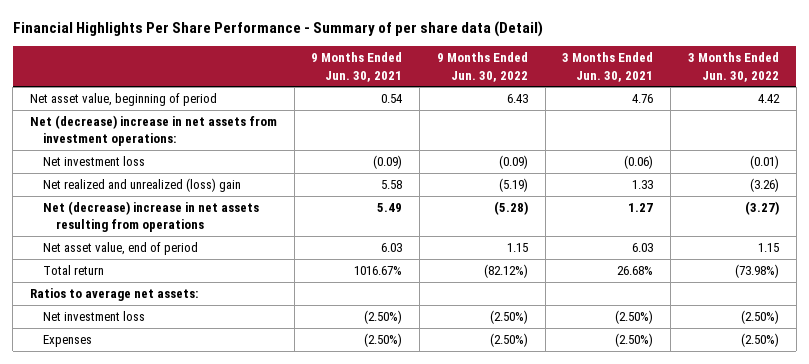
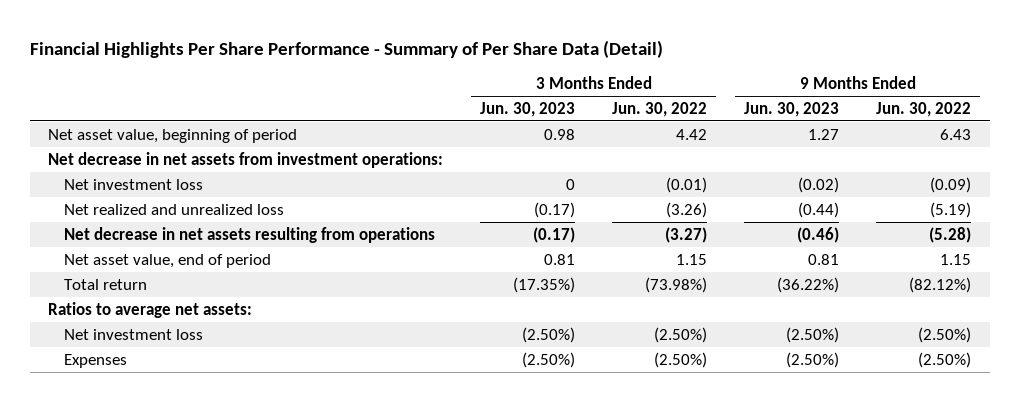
- Financial Highlights Per Share Performance - Summary of per share data (Detail)
+ Financial Highlights Per Share Performance - Summary of Per Share Data (Detail)
- | 9 Months Ended Jun. 30, 2021 | 9 Months Ended Jun. 30, 2022 | 3 Months Ended Jun. 30, 2021 | 3 Months Ended Jun. 30, 2022
+ | 3 Months Ended Jun. 30, 2023 | 3 Months Ended Jun. 30, 2022 | 9 Months Ended Jun. 30, 2023 | 9 Months Ended Jun. 30, 2022
- Net (decrease) increase in net assets from investment operations:
+ Net decrease in net assets from investment operations:
- Net realized and unrealized (loss) gain | 5.58 | (5.19) | 1.33 | (3.26)
- Net (decrease) increase in net assets resulting from operations | 5.49 | (5.28) | 1.27 | (3.27)
+ Net realized and unrealized loss | (0.17) | (3.26) | (0.44) | (5.19)
+ Net decrease in net assets resulting from operations | (0.17) | (3.27) | (0.46) | (5.28)

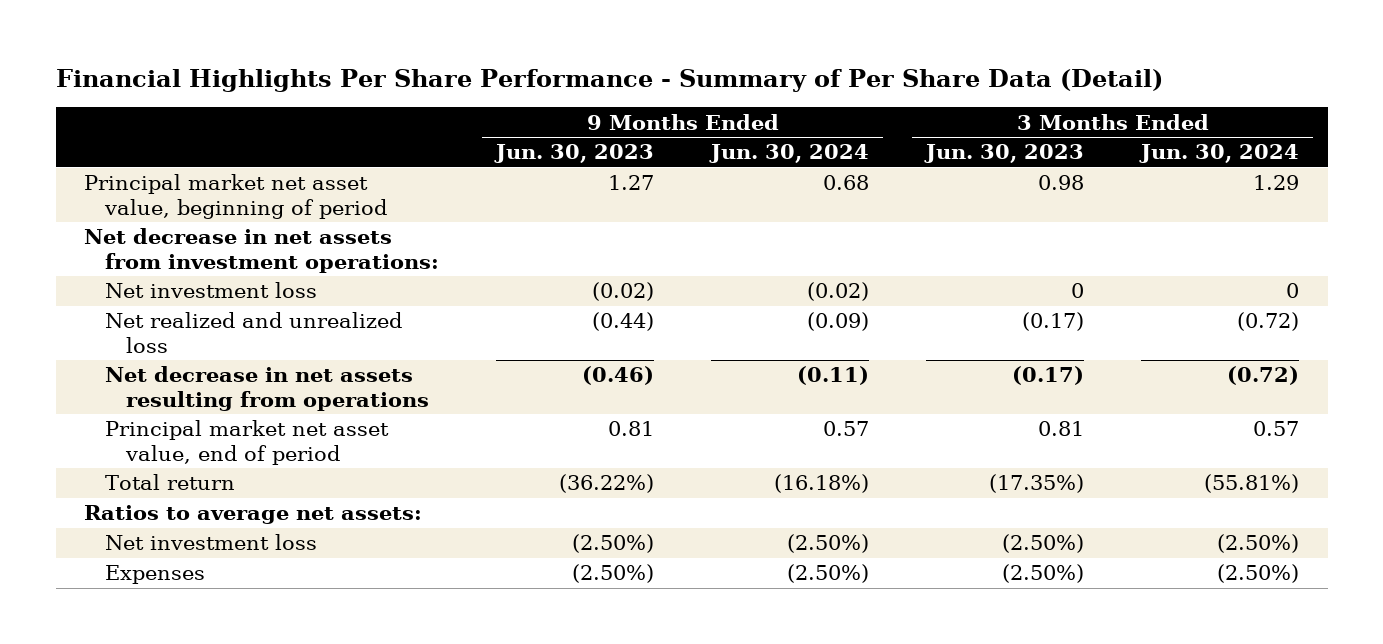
- | 3 Months Ended Jun. 30, 2023 | 3 Months Ended Jun. 30, 2022 | 9 Months Ended Jun. 30, 2023 | 9 Months Ended Jun. 30, 2022
+ | 9 Months Ended Jun. 30, 2023 | 9 Months Ended Jun. 30, 2024 | 3 Months Ended Jun. 30, 2023 | 3 Months Ended Jun. 30, 2024
- Net asset value, beginning of period | 0.98 | 4.42 | 1.27 | 6.43
+ Principal market net asset value, beginning of period | 1.27 | 0.68 | 0.98 | 1.29
- Net asset value, end of period | 0.81 | 1.15 | 0.81 | 1.15
+ Principal market net asset value, end of period | 0.81 | 0.57 | 0.81 | 0.57

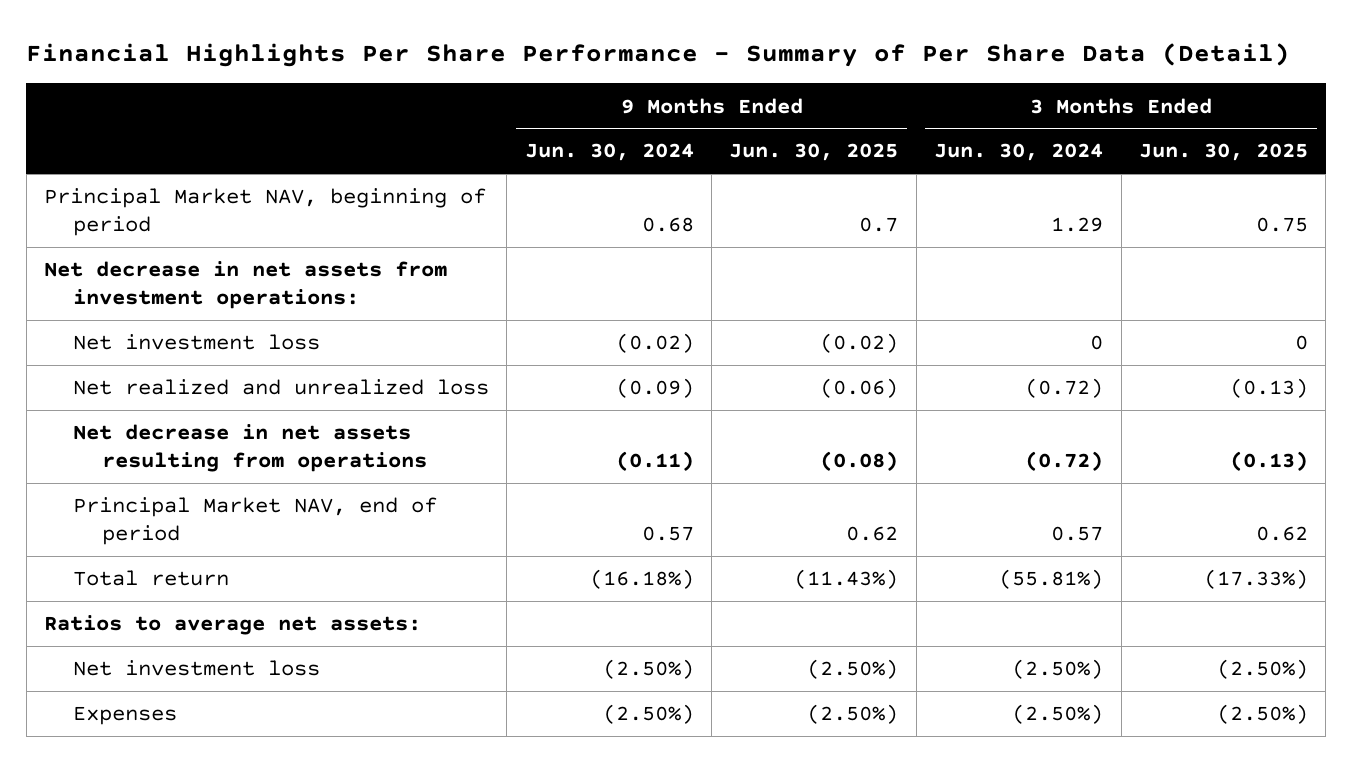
- | 9 Months Ended Jun. 30, 2023 | 9 Months Ended Jun. 30, 2024 | 3 Months Ended Jun. 30, 2023 | 3 Months Ended Jun. 30, 2024
+ | 9 Months Ended Jun. 30, 2024 | 9 Months Ended Jun. 30, 2025 | 3 Months Ended Jun. 30, 2024 | 3 Months Ended Jun. 30, 2025
- Principal market net asset value, beginning of period | 1.27 | 0.68 | 0.98 | 1.29
+ Principal Market NAV, beginning of period | 0.68 | 0.7 | 1.29 | 0.75
- Principal market net asset value, end of period | 0.81 | 0.57 | 0.81 | 0.57
+ Principal Market NAV, end of period | 0.57 | 0.62 | 0.57 | 0.62

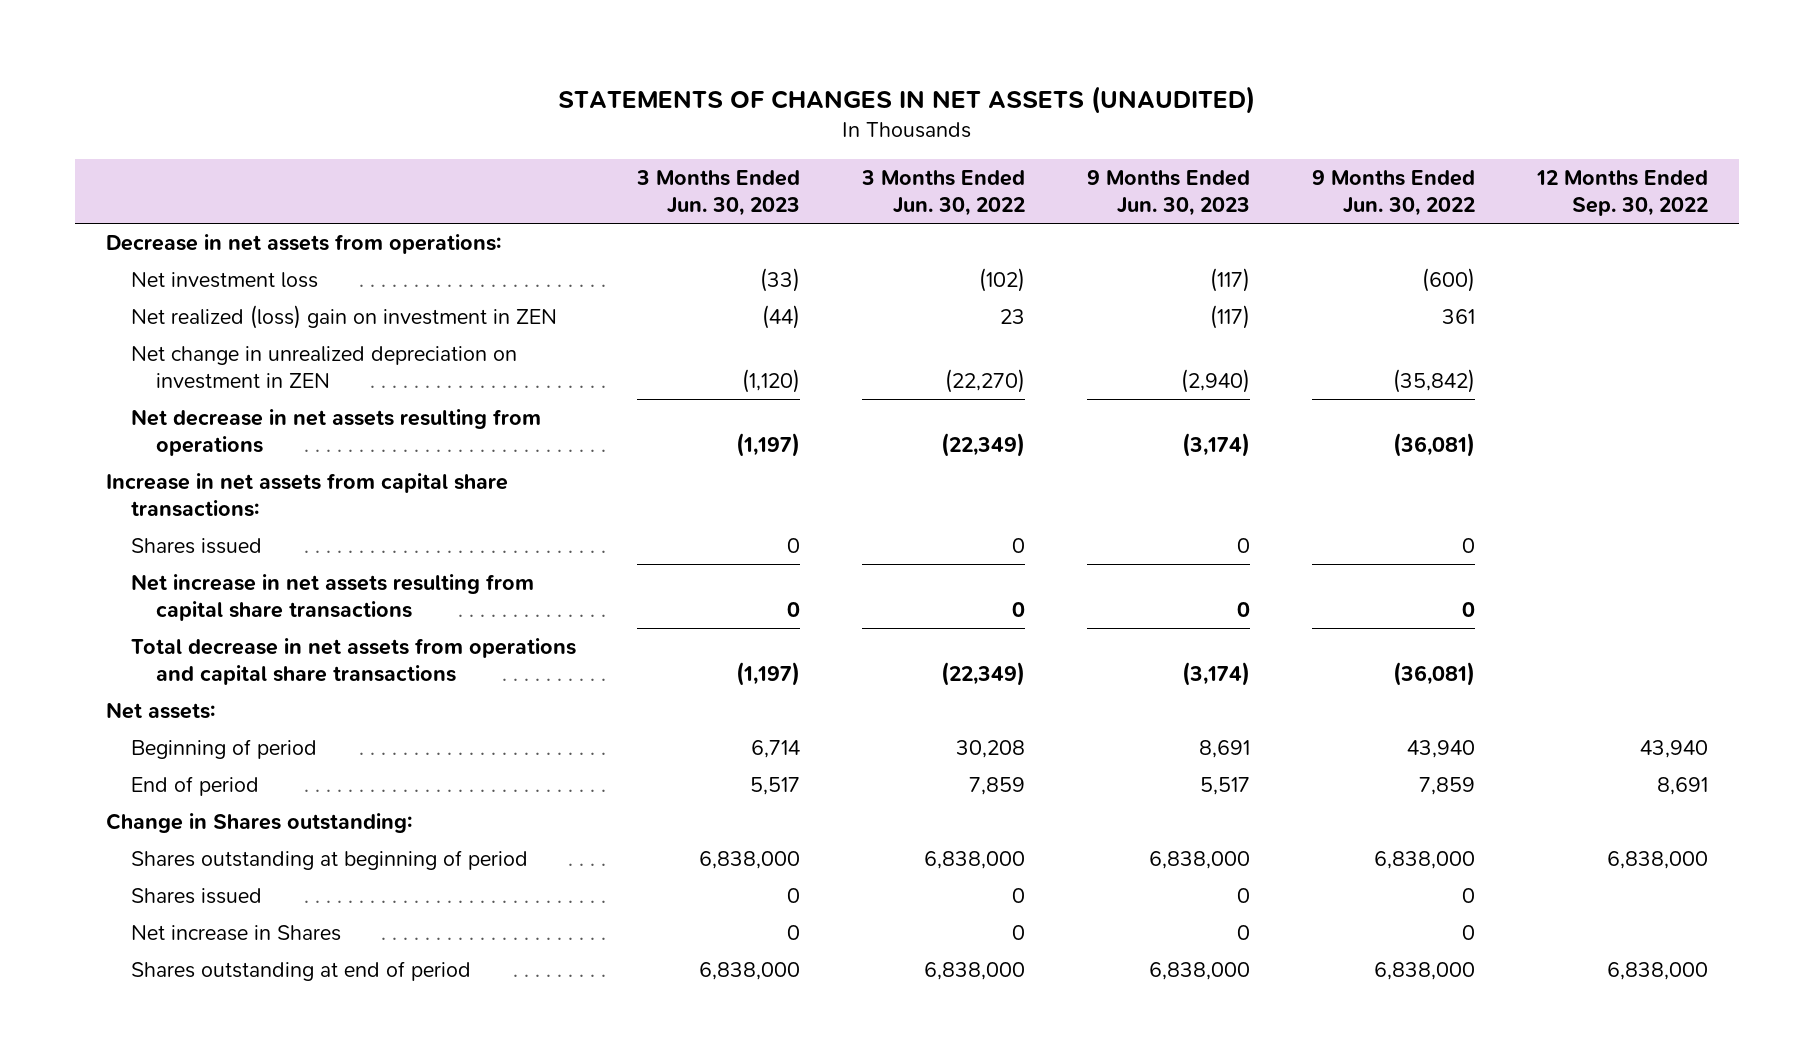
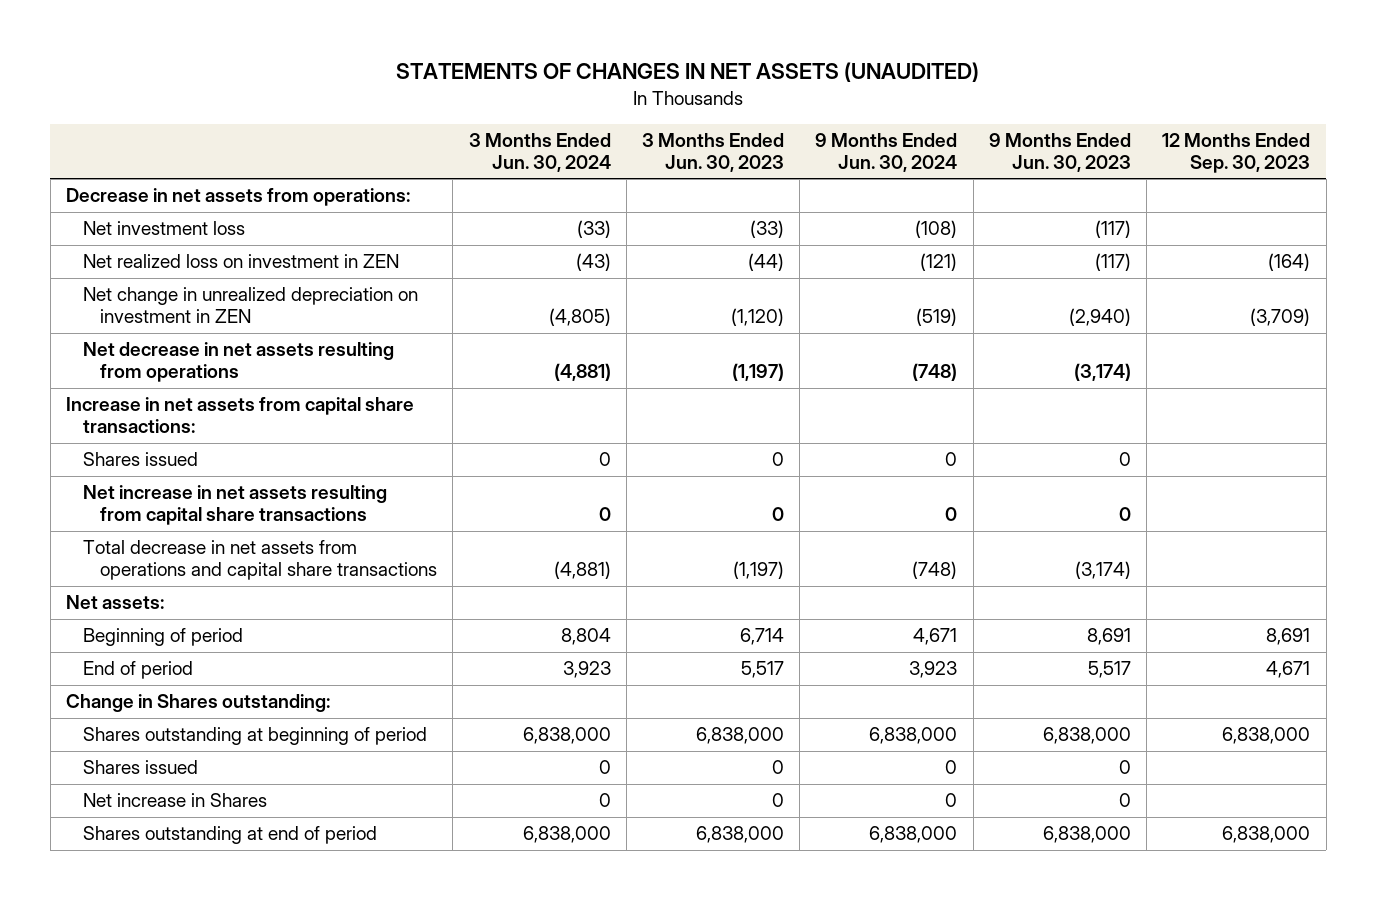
- | 3 Months Ended Jun. 30, 2023 | 3 Months Ended Jun. 30, 2022 | 9 Months Ended Jun. 30, 2023 | 9 Months Ended Jun. 30, 2022 | 12 Months Ended Sep. 30, 2022
+ | 3 Months Ended Jun. 30, 2024 | 3 Months Ended Jun. 30, 2023 | 9 Months Ended Jun. 30, 2024 | 9 Months Ended Jun. 30, 2023 | 12 Months Ended Sep. 30, 2023
- Net realized (loss) gain on investment in ZEN | (44) | 23 | (117) | 361 |
+ Net realized loss on investment in ZEN | (43) | (44) | (121) | (117) | (164)

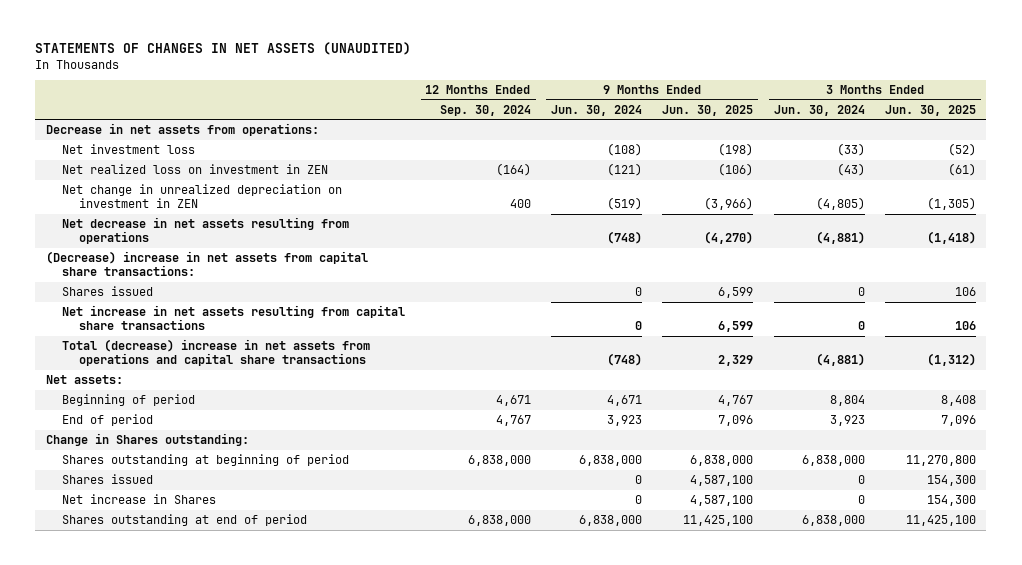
- | 3 Months Ended Jun. 30, 2024 | 3 Months Ended Jun. 30, 2023 | 9 Months Ended Jun. 30, 2024 | 9 Months Ended Jun. 30, 2023 | 12 Months Ended Sep. 30, 2023
+ | 12 Months Ended Sep. 30, 2024 | 9 Months Ended Jun. 30, 2024 | 9 Months Ended Jun. 30, 2025 | 3 Months Ended Jun. 30, 2024 | 3 Months Ended Jun. 30, 2025
- Increase in net assets from capital share transactions:
+ (Decrease) increase in net assets from capital share transactions:
- Total decrease in net assets from operations and capital share transactions | (4,881) | (1,197) | (748) | (3,174) |
+ Total (decrease) increase in net assets from operations and capital share transactions | | (748) | 2,329 | (4,881) | (1,312)

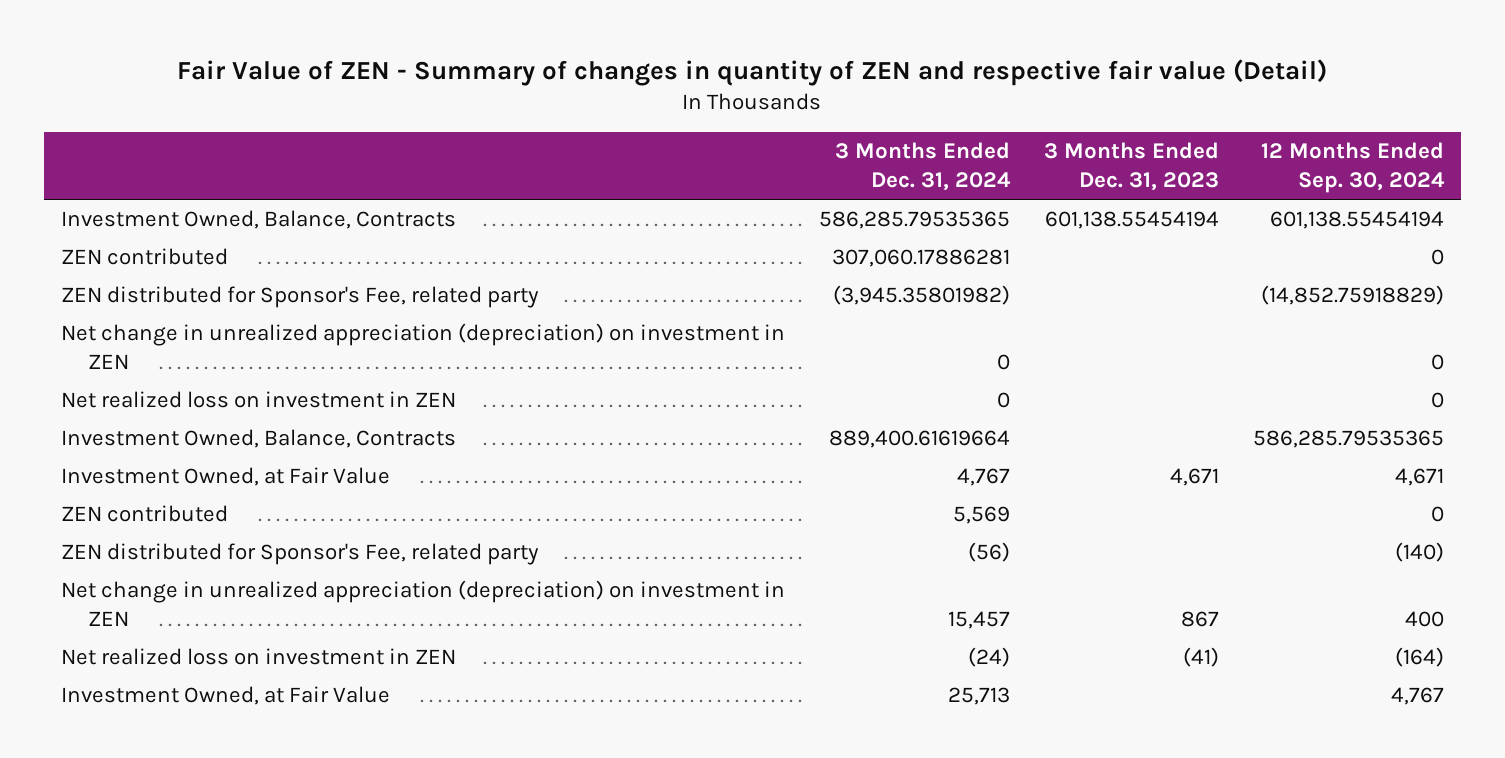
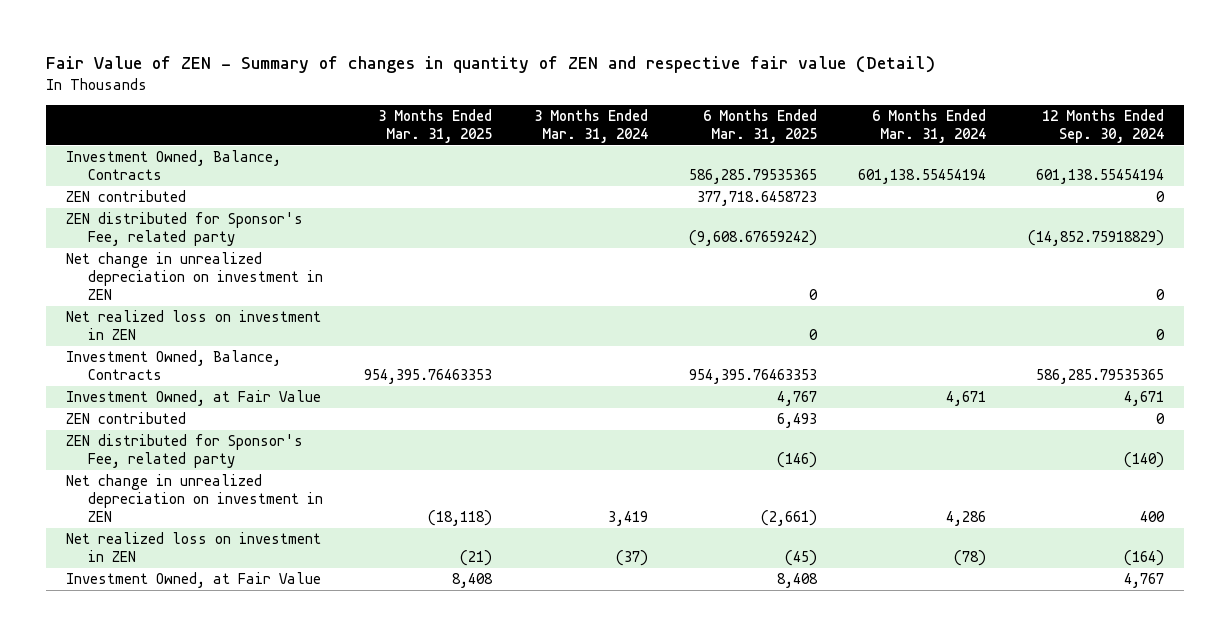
- | 3 Months Ended Dec. 31, 2024 | 3 Months Ended Dec. 31, 2023 | 12 Months Ended Sep. 30, 2024
+ | 3 Months Ended Mar. 31, 2025 | 3 Months Ended Mar. 31, 2024 | 6 Months Ended Mar. 31, 2025 | 6 Months Ended Mar. 31, 2024 | 12 Months Ended Sep. 30, 2024
- Net change in unrealized appreciation (depreciation) on investment in ZEN | 0 | | 0
+ Net change in unrealized depreciation on investment in ZEN | | | 0 | | 0
- Net change in unrealized appreciation (depreciation) on investment in ZEN | 15,457 | 867 | 400
+ Net change in unrealized depreciation on investment in ZEN | (18,118) | 3,419 | (2,661) | 4,286 | 400

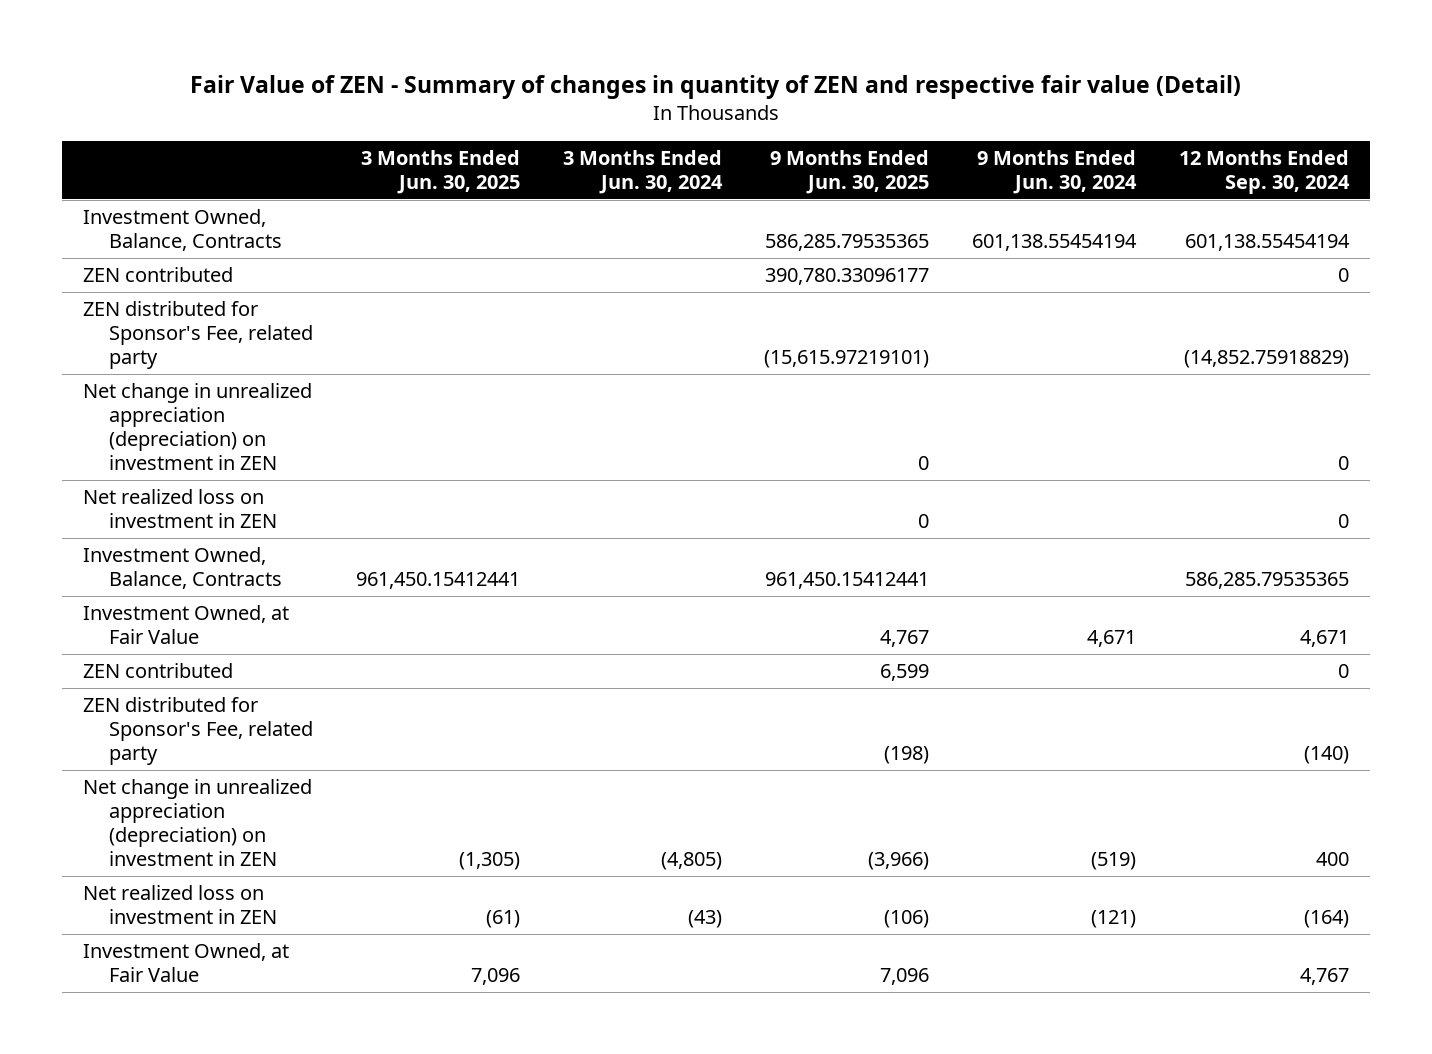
- | 3 Months Ended Mar. 31, 2025 | 3 Months Ended Mar. 31, 2024 | 6 Months Ended Mar. 31, 2025 | 6 Months Ended Mar. 31, 2024 | 12 Months Ended Sep. 30, 2024
+ | 3 Months Ended Jun. 30, 2025 | 3 Months Ended Jun. 30, 2024 | 9 Months Ended Jun. 30, 2025 | 9 Months Ended Jun. 30, 2024 | 12 Months Ended Sep. 30, 2024
- Net change in unrealized depreciation on investment in ZEN | | | 0 | | 0
+ Net change in unrealized appreciation (depreciation) on investment in ZEN | | | 0 | | 0
- Net change in unrealized depreciation on investment in ZEN | (18,118) | 3,419 | (2,661) | 4,286 | 400
+ Net change in unrealized appreciation (depreciation) on investment in ZEN | (1,305) | (4,805) | (3,966) | (519) | 400

